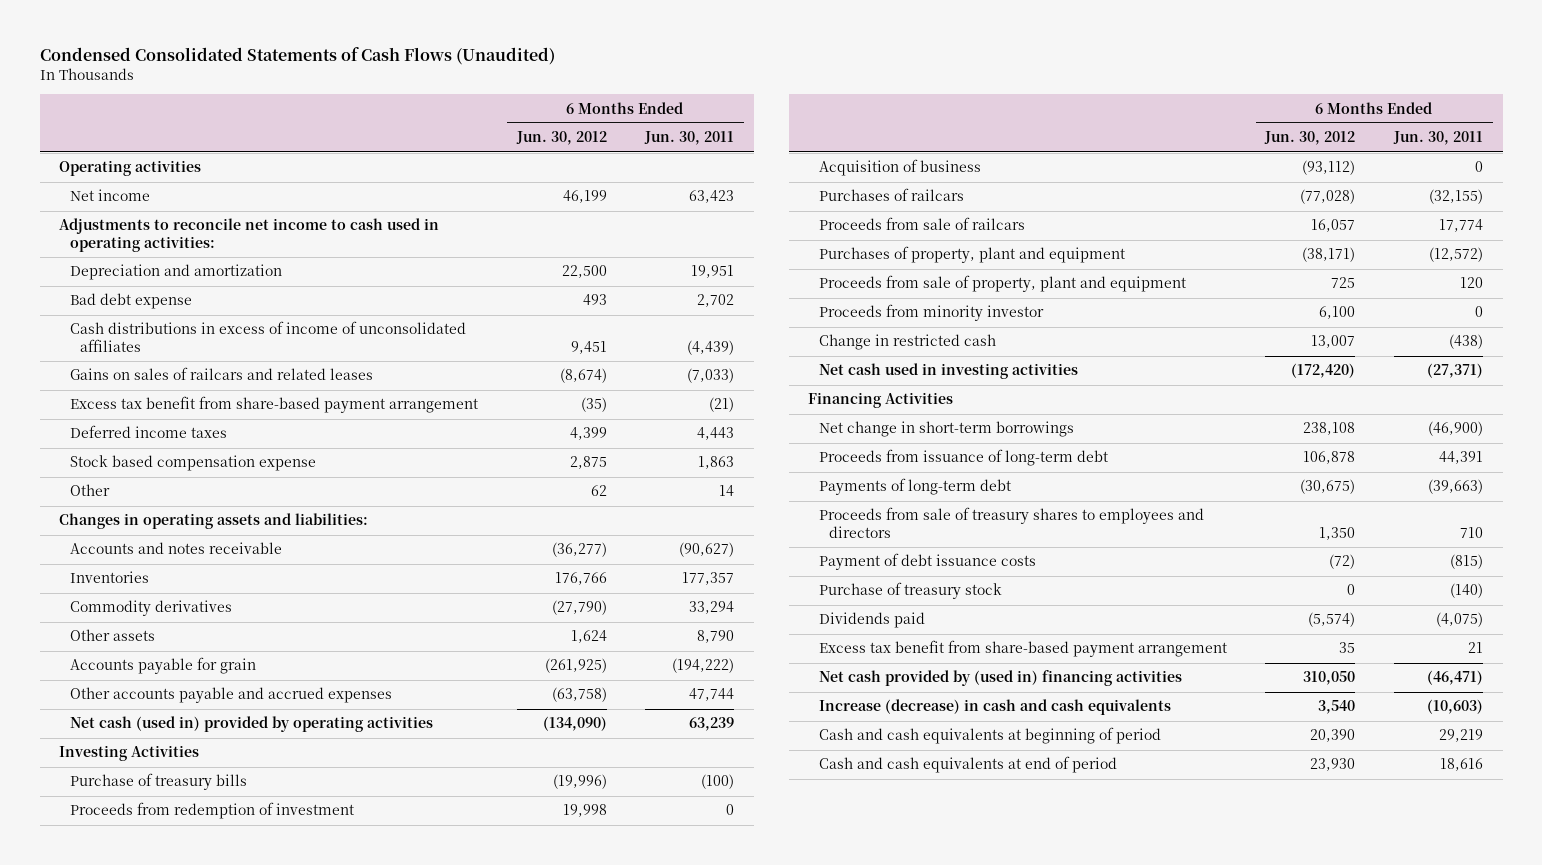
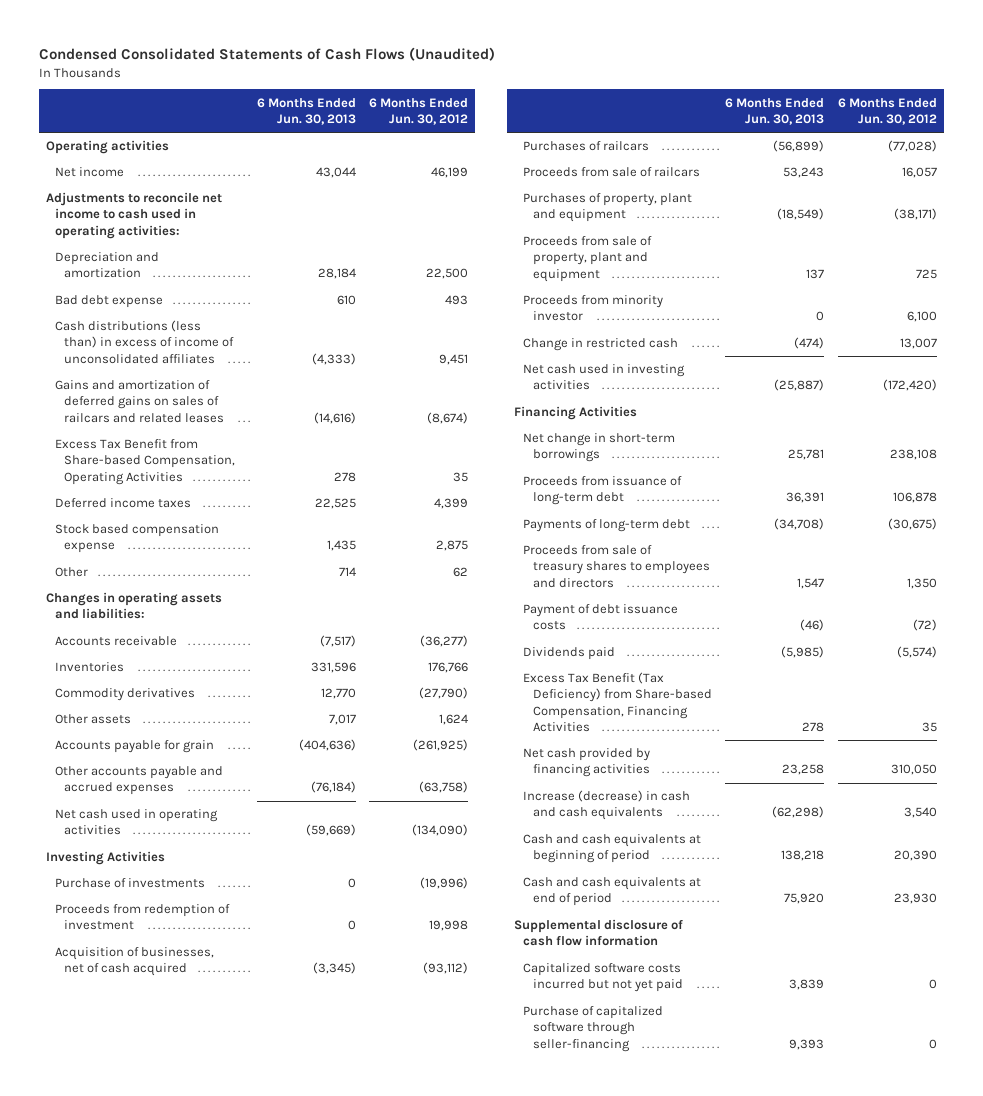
- | 6 Months Ended Jun. 30, 2012 | 6 Months Ended Jun. 30, 2011
+ | 6 Months Ended Jun. 30, 2013 | 6 Months Ended Jun. 30, 2012
- Cash distributions in excess of income of unconsolidated affiliates | 9,451 | (4,439)
- Gains on sales of railcars and related leases | (8,674) | (7,033)
- Excess tax benefit from share-based payment arrangement | (35) | (21)
+ Cash distributions (less than) in excess of income of unconsolidated affiliates | (4,333) | 9,451
+ Gains and amortization of deferred gains on sales of railcars and related leases | (14,616) | (8,674)
+ Excess Tax Benefit from Share-based Compensation, Operating Activities | 278 | 35
- Accounts and notes receivable | (36,277) | (90,627)
+ Accounts receivable | (7,517) | (36,277)
- Net cash (used in) provided by operating activities | (134,090) | 63,239
+ Net cash used in operating activities | (59,669) | (134,090)
- Purchase of treasury bills | (19,996) | (100)
+ Purchase of investments | 0 | (19,996)
- Acquisition of business | (93,112) | 0
+ Acquisition of businesses, net of cash acquired | (3,345) | (93,112)
- Purchase of treasury stock | 0 | (140)
- Excess tax benefit from share-based payment arrangement | 35 | 21
- Net cash provided by (used in) financing activities | 310,050 | (46,471)
+ Excess Tax Benefit (Tax Deficiency) from Share-based Compensation, Financing Activities | 278 | 35
+ Net cash provided by financing activities | 23,258 | 310,050
+ Supplemental disclosure of cash flow information
+ Capitalized software costs incurred but not yet paid | 3,839 | 0
+ Purchase of capitalized software through seller-financing | 9,393 | 0

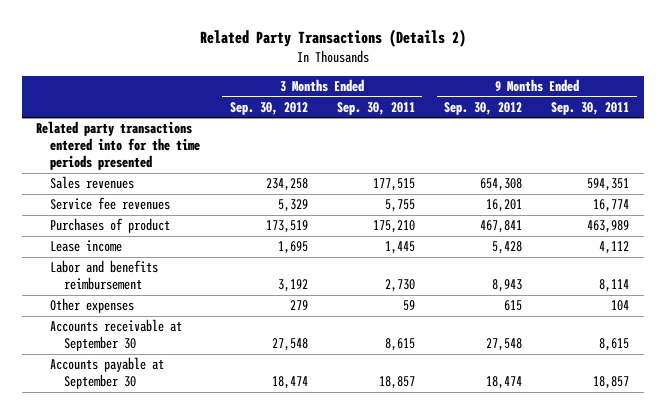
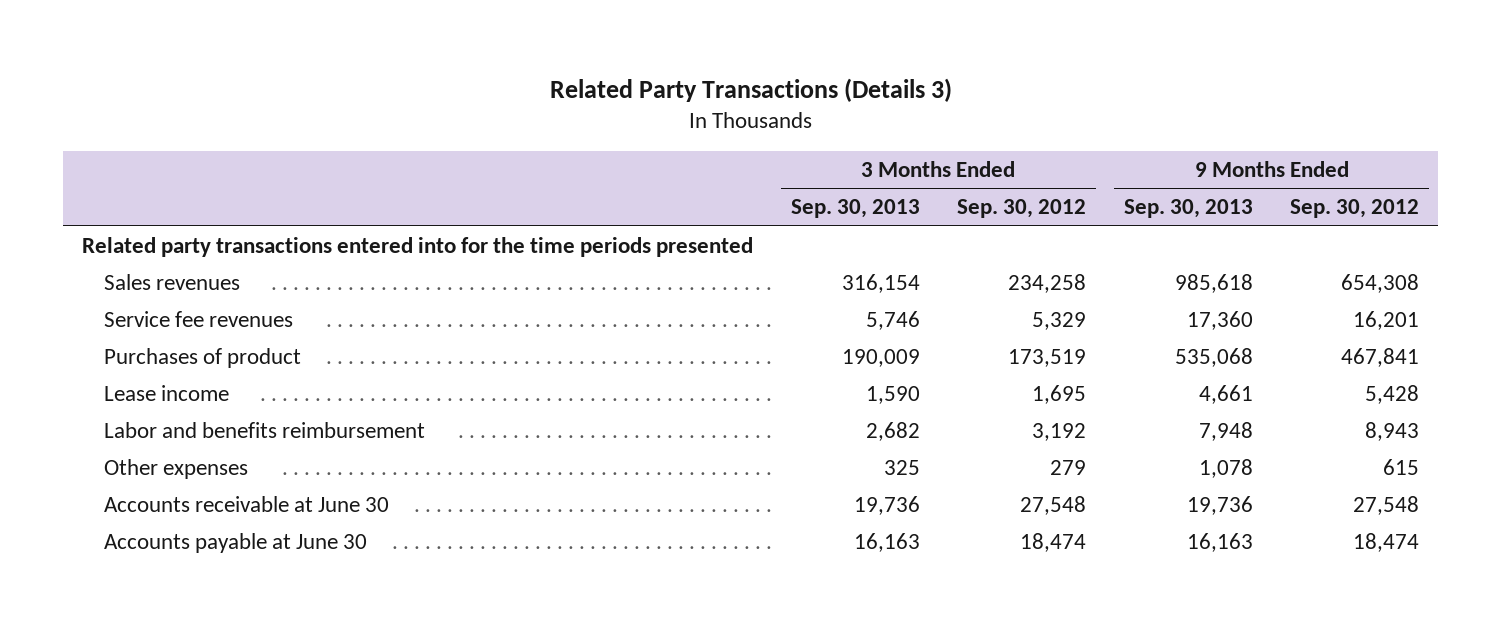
- Related Party Transactions (Details 2)
+ Related Party Transactions (Details 3)
- | 3 Months Ended Sep. 30, 2012 | 3 Months Ended Sep. 30, 2011 | 9 Months Ended Sep. 30, 2012 | 9 Months Ended Sep. 30, 2011
+ | 3 Months Ended Sep. 30, 2013 | 3 Months Ended Sep. 30, 2012 | 9 Months Ended Sep. 30, 2013 | 9 Months Ended Sep. 30, 2012
- Accounts receivable at September 30 | 27,548 | 8,615 | 27,548 | 8,615
- Accounts payable at September 30 | 18,474 | 18,857 | 18,474 | 18,857
+ Accounts receivable at June 30 | 19,736 | 27,548 | 19,736 | 27,548
+ Accounts payable at June 30 | 16,163 | 18,474 | 16,163 | 18,474

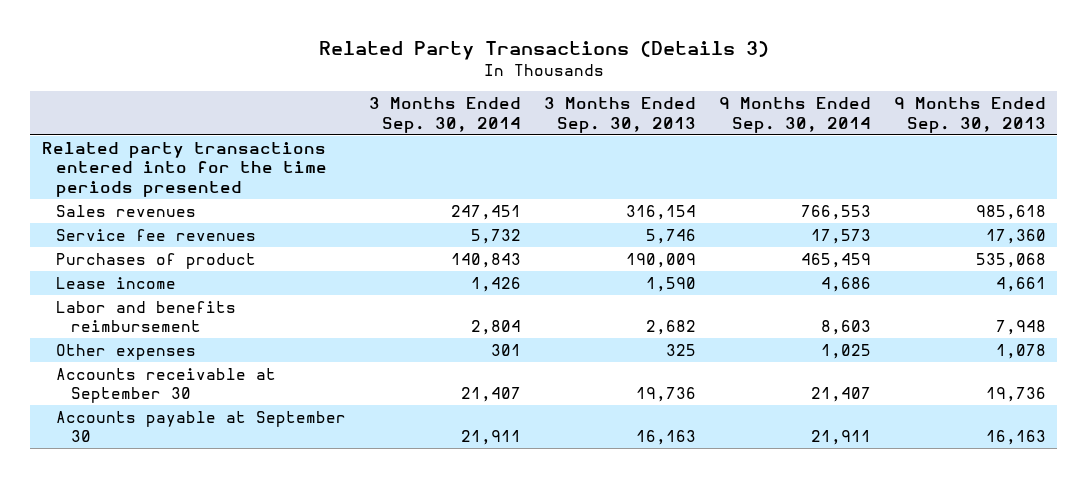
- | 3 Months Ended Sep. 30, 2013 | 3 Months Ended Sep. 30, 2012 | 9 Months Ended Sep. 30, 2013 | 9 Months Ended Sep. 30, 2012
+ | 3 Months Ended Sep. 30, 2014 | 3 Months Ended Sep. 30, 2013 | 9 Months Ended Sep. 30, 2014 | 9 Months Ended Sep. 30, 2013
- Accounts receivable at June 30 | 19,736 | 27,548 | 19,736 | 27,548
- Accounts payable at June 30 | 16,163 | 18,474 | 16,163 | 18,474
+ Accounts receivable at September 30 | 21,407 | 19,736 | 21,407 | 19,736
+ Accounts payable at September 30 | 21,911 | 16,163 | 21,911 | 16,163

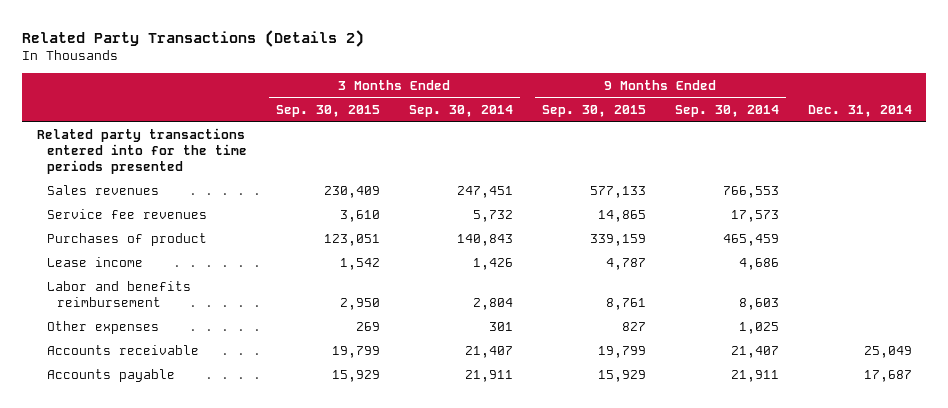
- Related Party Transactions (Details 3)
+ Related Party Transactions (Details 2)
- | 3 Months Ended Sep. 30, 2014 | 3 Months Ended Sep. 30, 2013 | 9 Months Ended Sep. 30, 2014 | 9 Months Ended Sep. 30, 2013
+ | 3 Months Ended Sep. 30, 2015 | 3 Months Ended Sep. 30, 2014 | 9 Months Ended Sep. 30, 2015 | 9 Months Ended Sep. 30, 2014 | Dec. 31, 2014
- Accounts receivable at September 30 | 21,407 | 19,736 | 21,407 | 19,736
- Accounts payable at September 30 | 21,911 | 16,163 | 21,911 | 16,163
+ Accounts receivable | 19,799 | 21,407 | 19,799 | 21,407 | 25,049
+ Accounts payable | 15,929 | 21,911 | 15,929 | 21,911 | 17,687

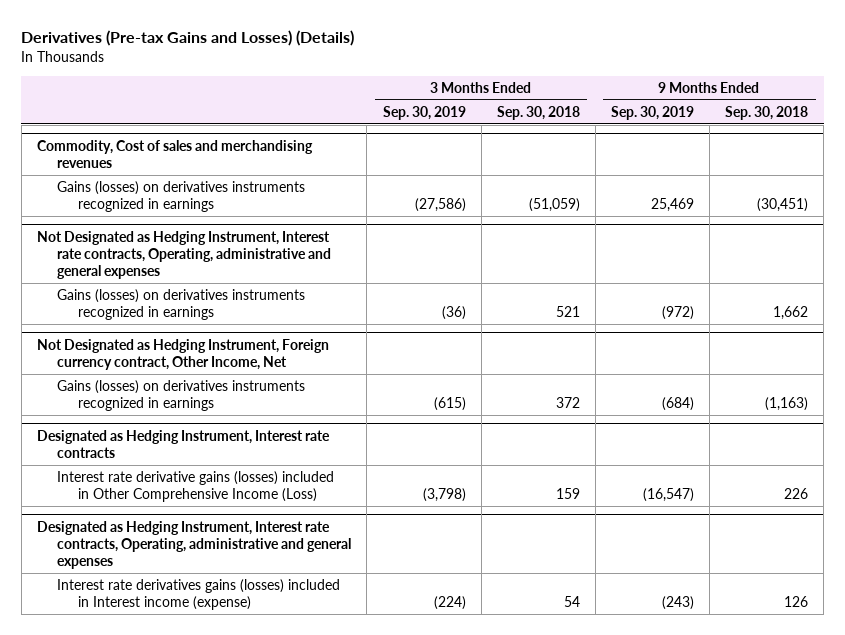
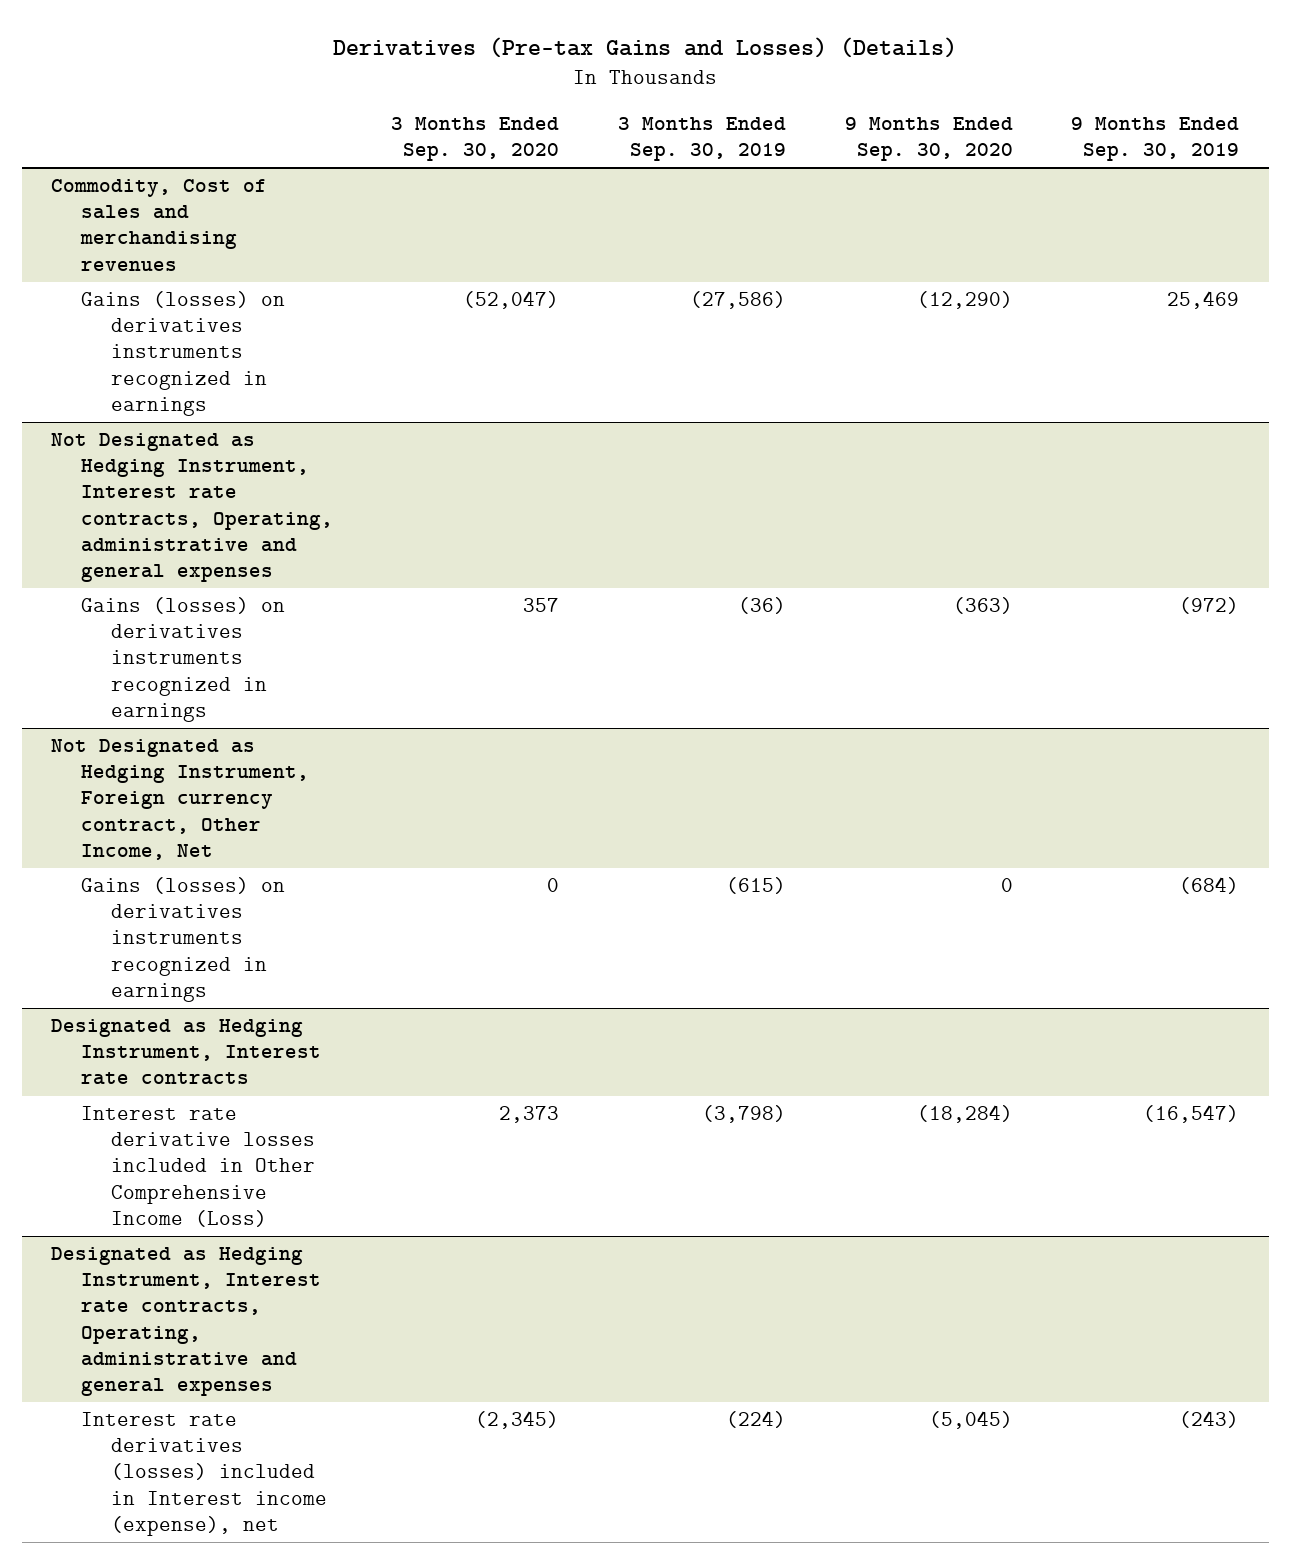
- | 3 Months Ended Sep. 30, 2019 | 3 Months Ended Sep. 30, 2018 | 9 Months Ended Sep. 30, 2019 | 9 Months Ended Sep. 30, 2018
+ | 3 Months Ended Sep. 30, 2020 | 3 Months Ended Sep. 30, 2019 | 9 Months Ended Sep. 30, 2020 | 9 Months Ended Sep. 30, 2019
@ Designated as Hedging Instrument, Interest rate contracts
- Interest rate derivative gains (losses) included in Other Comprehensive Income (Loss) | (3,798) | 159 | (16,547) | 226
+ Interest rate derivative losses included in Other Comprehensive Income (Loss) | 2,373 | (3,798) | (18,284) | (16,547)
@ Designated as Hedging Instrument, Interest rate contracts, Operating, administrative and general expenses
- Interest rate derivatives gains (losses) included in Interest income (expense) | (224) | 54 | (243) | 126
+ Interest rate derivatives (losses) included in Interest income (expense), net | (2,345) | (224) | (5,045) | (243)

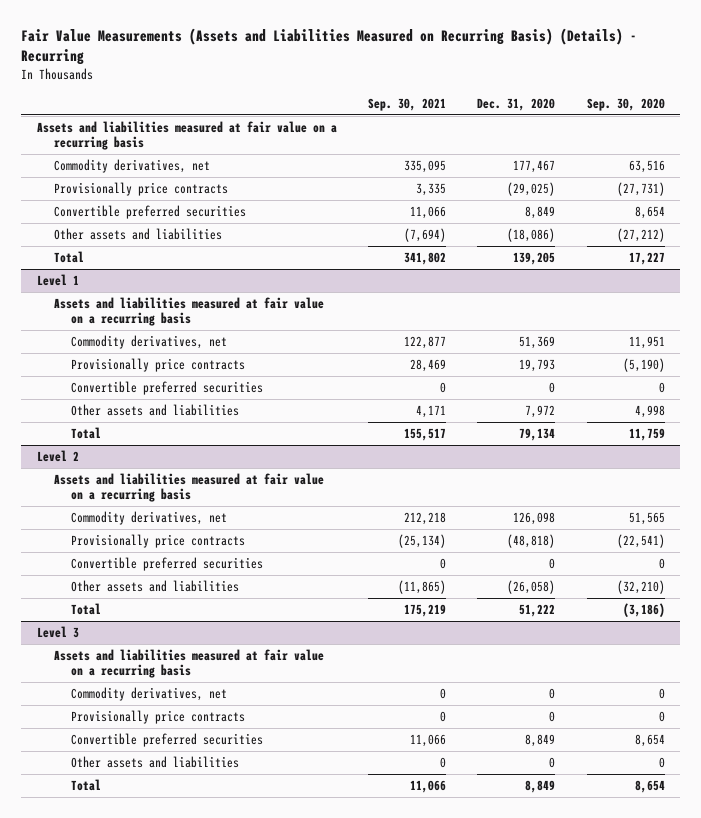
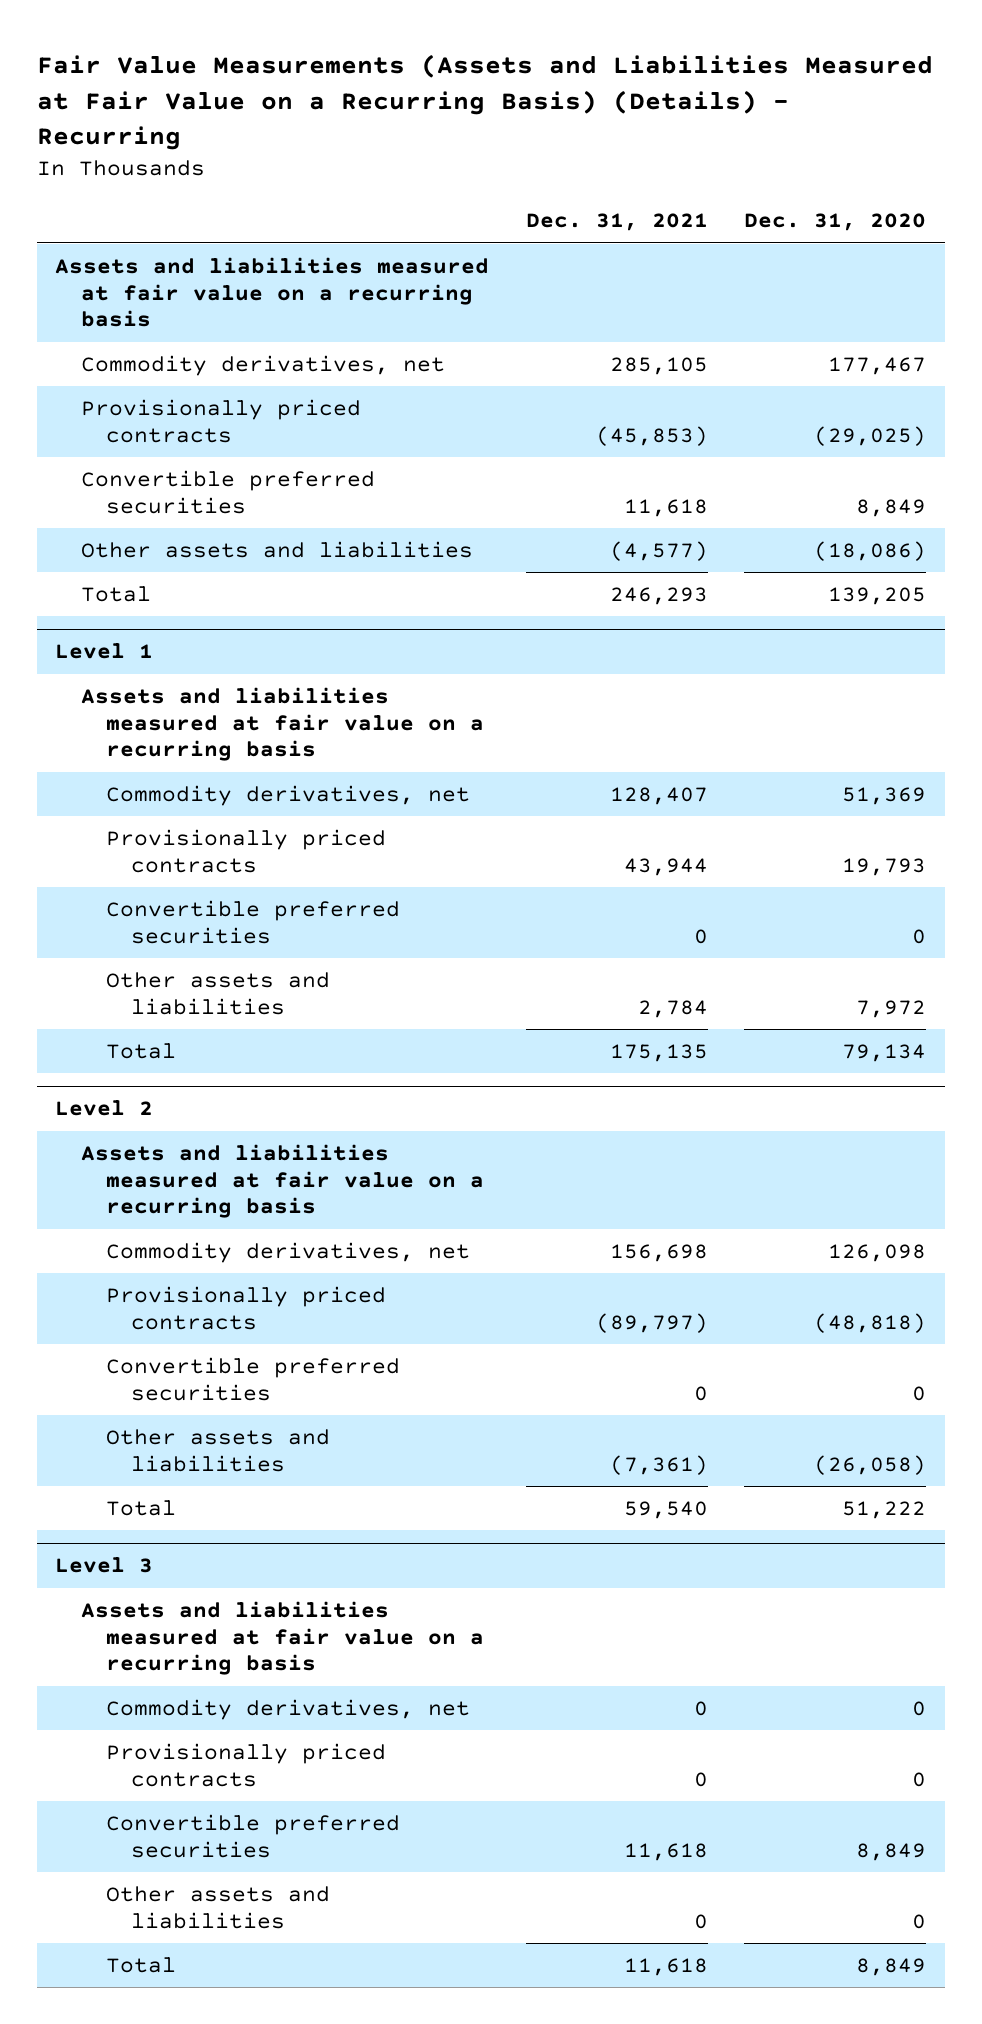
- Fair Value Measurements (Assets and Liabilities Measured on Recurring Basis) (Details) - Recurring
+ Fair Value Measurements (Assets and Liabilities Measured at Fair Value on a Recurring Basis) (Details) - Recurring
- | Sep. 30, 2021 | Dec. 31, 2020 | Sep. 30, 2020
+ | Dec. 31, 2021 | Dec. 31, 2020
- Provisionally price contracts | 3,335 | (29,025) | (27,731)
+ Provisionally priced contracts | (45,853) | (29,025)
@ Level 1
- Provisionally price contracts | 28,469 | 19,793 | (5,190)
+ Provisionally priced contracts | 43,944 | 19,793
@ Level 2
- Provisionally price contracts | (25,134) | (48,818) | (22,541)
+ Provisionally priced contracts | (89,797) | (48,818)
@ Level 3
- Provisionally price contracts | 0 | 0 | 0
+ Provisionally priced contracts | 0 | 0

